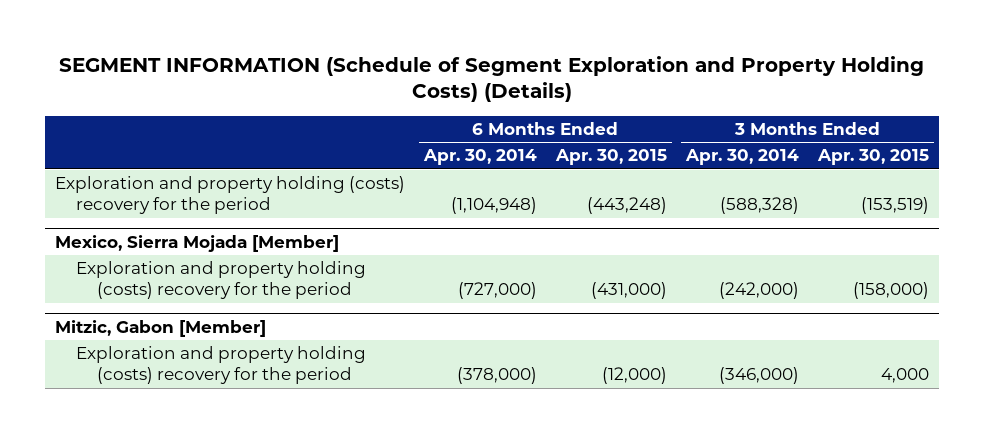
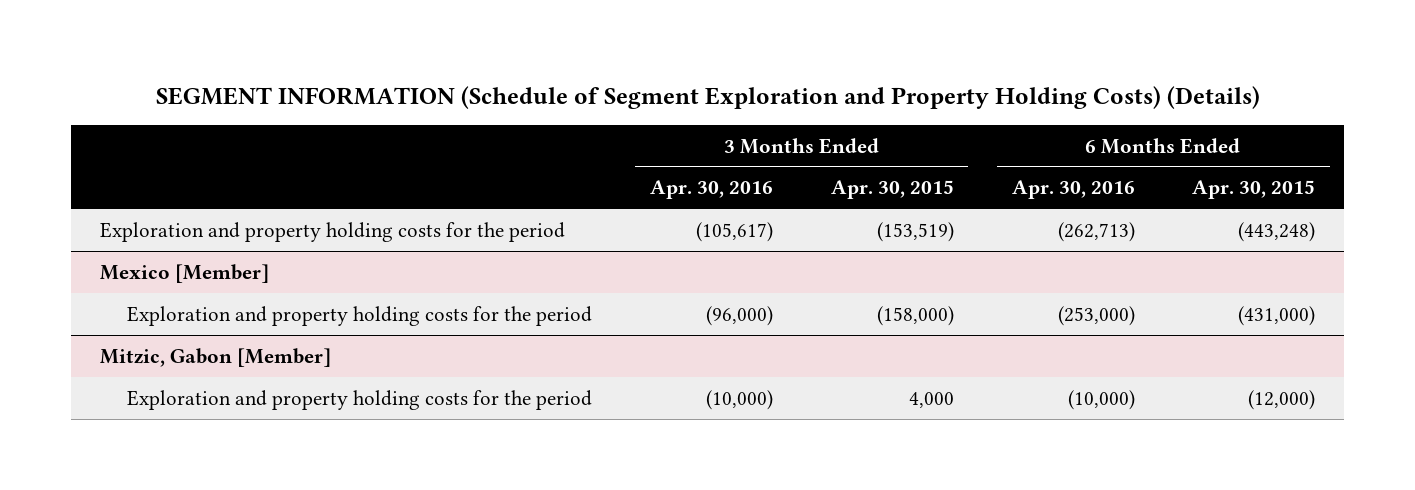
- | 6 Months Ended Apr. 30, 2014 | 6 Months Ended Apr. 30, 2015 | 3 Months Ended Apr. 30, 2014 | 3 Months Ended Apr. 30, 2015
+ | 3 Months Ended Apr. 30, 2016 | 3 Months Ended Apr. 30, 2015 | 6 Months Ended Apr. 30, 2016 | 6 Months Ended Apr. 30, 2015
- Exploration and property holding (costs) recovery for the period | (1,104,948) | (443,248) | (588,328) | (153,519)
- Mexico, Sierra Mojada [Member]
- Exploration and property holding (costs) recovery for the period | (727,000) | (431,000) | (242,000) | (158,000)
+ Exploration and property holding costs for the period | (105,617) | (153,519) | (262,713) | (443,248)
+ Mexico [Member]
+ Exploration and property holding costs for the period | (96,000) | (158,000) | (253,000) | (431,000)
@ Mitzic, Gabon [Member]
- Exploration and property holding (costs) recovery for the period | (378,000) | (12,000) | (346,000) | 4,000
+ Exploration and property holding costs for the period | (10,000) | 4,000 | (10,000) | (12,000)

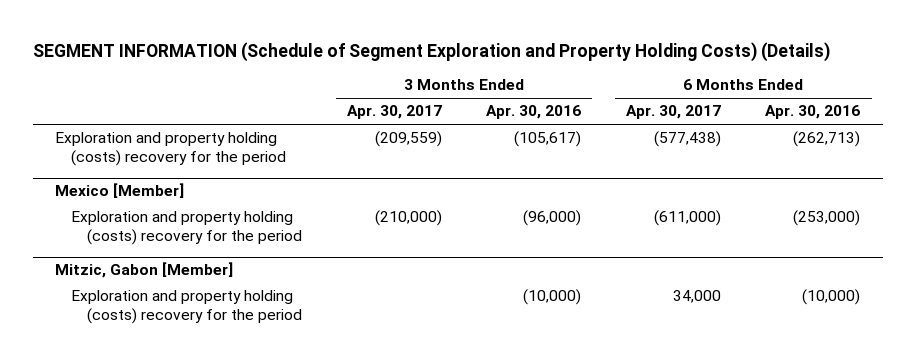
- | 3 Months Ended Apr. 30, 2016 | 3 Months Ended Apr. 30, 2015 | 6 Months Ended Apr. 30, 2016 | 6 Months Ended Apr. 30, 2015
+ | 3 Months Ended Apr. 30, 2017 | 3 Months Ended Apr. 30, 2016 | 6 Months Ended Apr. 30, 2017 | 6 Months Ended Apr. 30, 2016
- Exploration and property holding costs for the period | (105,617) | (153,519) | (262,713) | (443,248)
+ Exploration and property holding (costs) recovery for the period | (209,559) | (105,617) | (577,438) | (262,713)
@ Mexico [Member]
- Exploration and property holding costs for the period | (96,000) | (158,000) | (253,000) | (431,000)
+ Exploration and property holding (costs) recovery for the period | (210,000) | (96,000) | (611,000) | (253,000)
@ Mitzic, Gabon [Member]
- Exploration and property holding costs for the period | (10,000) | 4,000 | (10,000) | (12,000)
+ Exploration and property holding (costs) recovery for the period | | (10,000) | 34,000 | (10,000)

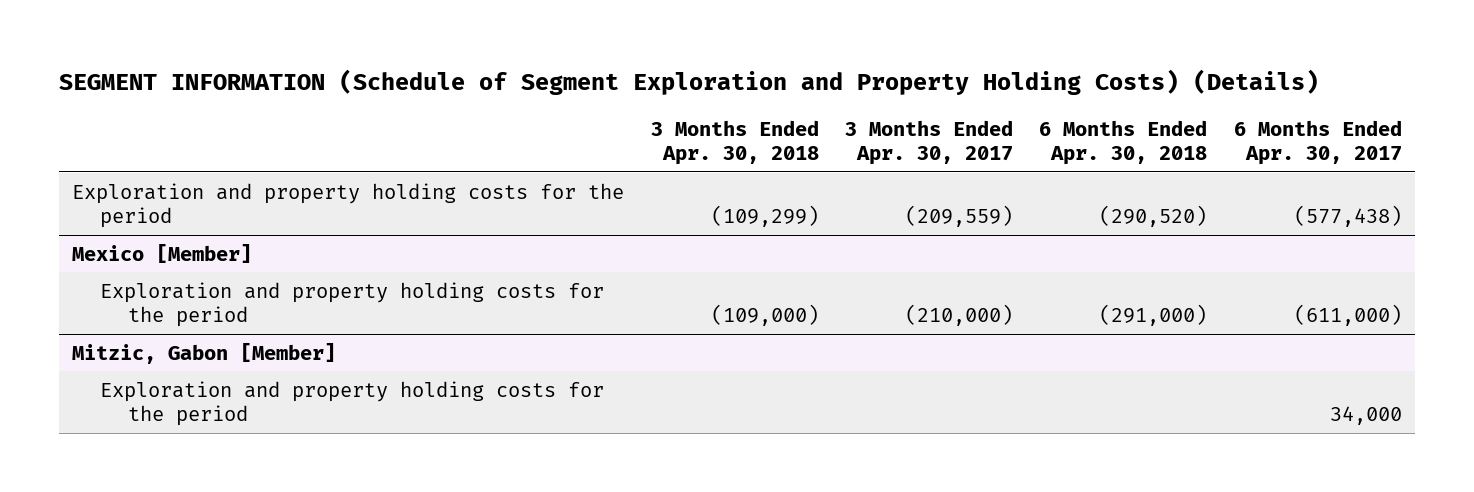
- | 3 Months Ended Apr. 30, 2017 | 3 Months Ended Apr. 30, 2016 | 6 Months Ended Apr. 30, 2017 | 6 Months Ended Apr. 30, 2016
+ | 3 Months Ended Apr. 30, 2018 | 3 Months Ended Apr. 30, 2017 | 6 Months Ended Apr. 30, 2018 | 6 Months Ended Apr. 30, 2017
- Exploration and property holding (costs) recovery for the period | (209,559) | (105,617) | (577,438) | (262,713)
+ Exploration and property holding costs for the period | (109,299) | (209,559) | (290,520) | (577,438)
@ Mexico [Member]
- Exploration and property holding (costs) recovery for the period | (210,000) | (96,000) | (611,000) | (253,000)
+ Exploration and property holding costs for the period | (109,000) | (210,000) | (291,000) | (611,000)
@ Mitzic, Gabon [Member]
- Exploration and property holding (costs) recovery for the period | | (10,000) | 34,000 | (10,000)
+ Exploration and property holding costs for the period | | | | 34,000

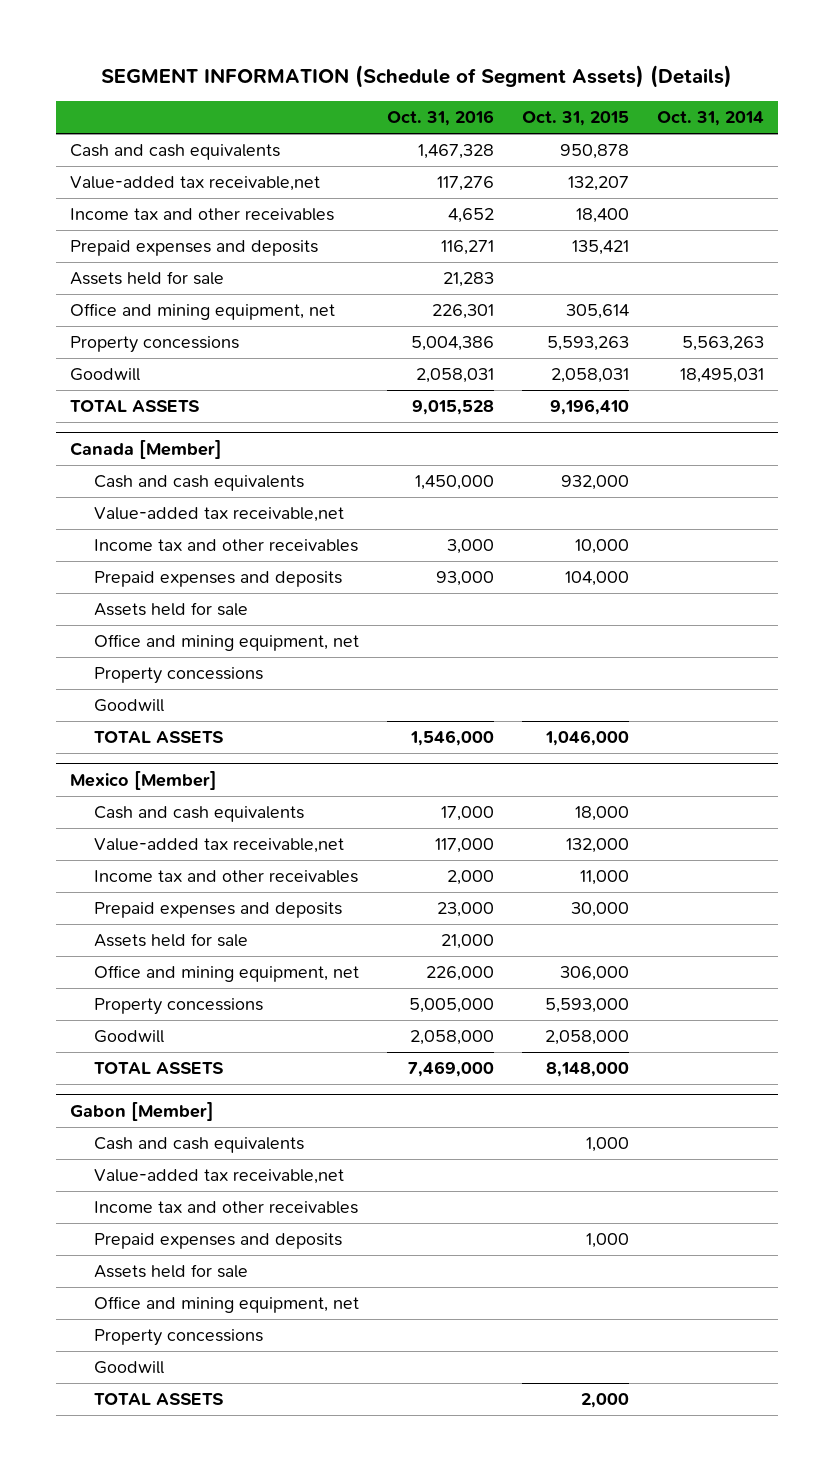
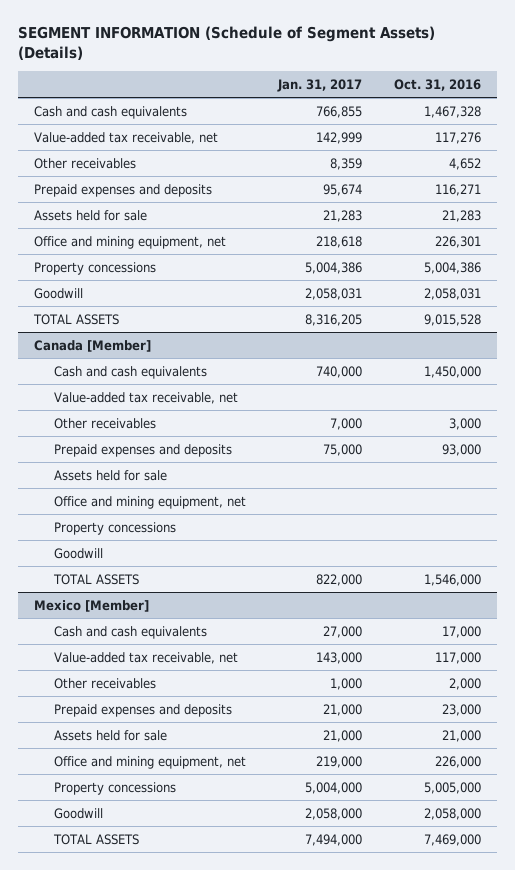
- | Oct. 31, 2016 | Oct. 31, 2015 | Oct. 31, 2014
+ | Jan. 31, 2017 | Oct. 31, 2016
- Value-added tax receivable,net | 117,276 | 132,207 |
- Income tax and other receivables | 4,652 | 18,400 |
+ Value-added tax receivable, net | 142,999 | 117,276
+ Other receivables | 8,359 | 4,652
@ Canada [Member]
- Value-added tax receivable,net
- Income tax and other receivables | 3,000 | 10,000 |
+ Value-added tax receivable, net
+ Other receivables | 7,000 | 3,000
@ Mexico [Member]
- Value-added tax receivable,net | 117,000 | 132,000 |
- Income tax and other receivables | 2,000 | 11,000 |
+ Value-added tax receivable, net | 143,000 | 117,000
+ Other receivables | 1,000 | 2,000
- Gabon [Member]
- Cash and cash equivalents | | 1,000 |
- Value-added tax receivable,net
- Income tax and other receivables
- Prepaid expenses and deposits | | 1,000 |
- Assets held for sale
- Office and mining equipment, net
- Property concessions
- Goodwill
- TOTAL ASSETS | | 2,000 |

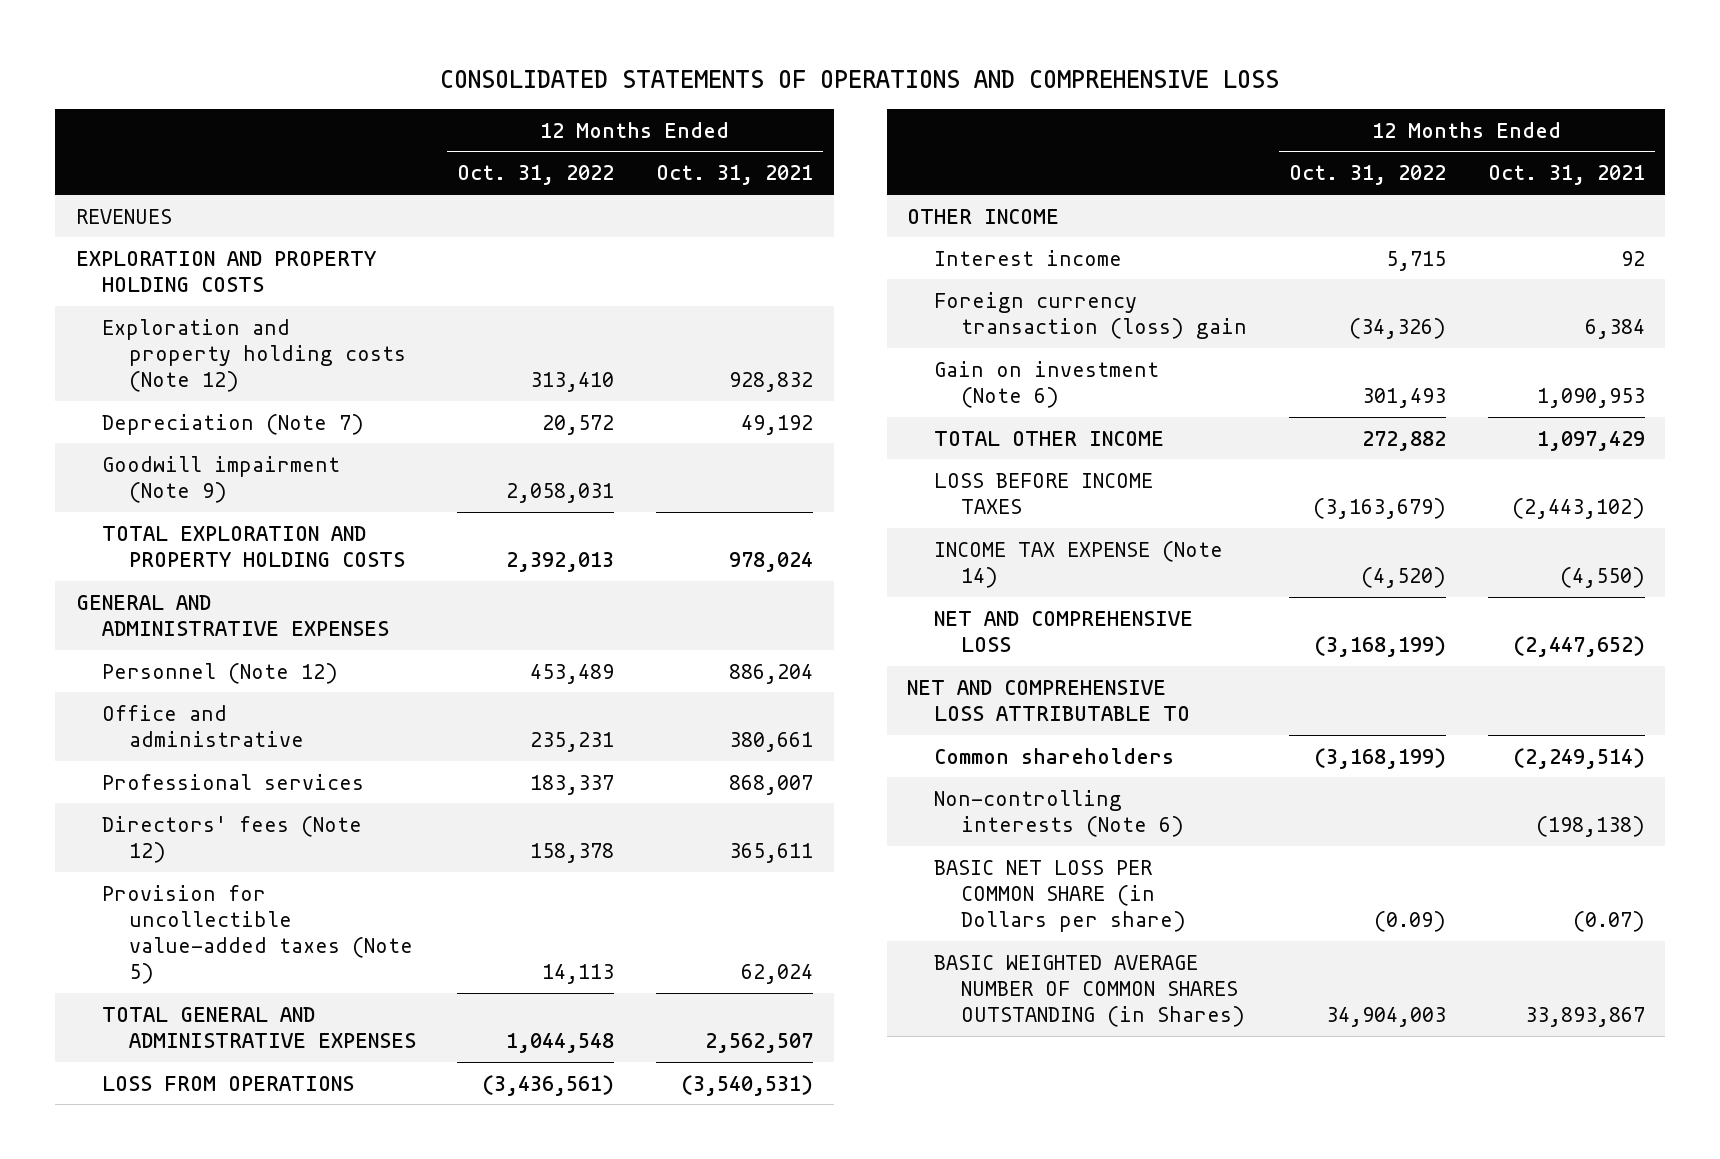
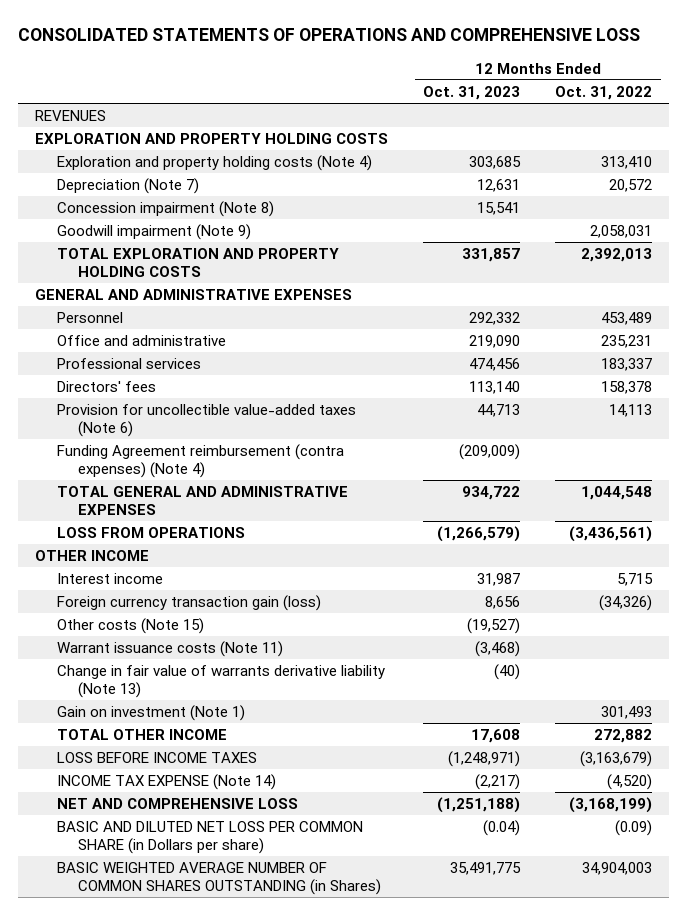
- | 12 Months Ended Oct. 31, 2022 | 12 Months Ended Oct. 31, 2021
+ | 12 Months Ended Oct. 31, 2023 | 12 Months Ended Oct. 31, 2022
- Exploration and property holding costs (Note 12) | 313,410 | 928,832
+ Exploration and property holding costs (Note 4) | 303,685 | 313,410
+ Concession impairment (Note 8) | 15,541 |
- Personnel (Note 12) | 453,489 | 886,204
+ Personnel | 292,332 | 453,489
- Directors' fees (Note 12) | 158,378 | 365,611
- Provision for uncollectible value-added taxes (Note 5) | 14,113 | 62,024
+ Directors' fees | 113,140 | 158,378
+ Provision for uncollectible value-added taxes (Note 6) | 44,713 | 14,113
+ Funding Agreement reimbursement (contra expenses) (Note 4) | (209,009) |
- Foreign currency transaction (loss) gain | (34,326) | 6,384
- Gain on investment (Note 6) | 301,493 | 1,090,953
+ Foreign currency transaction gain (loss) | 8,656 | (34,326)
+ Other costs (Note 15) | (19,527) |
+ Warrant issuance costs (Note 11) | (3,468) |
+ Change in fair value of warrants derivative liability (Note 13) | (40) |
+ Gain on investment (Note 1) | | 301,493
- NET AND COMPREHENSIVE LOSS ATTRIBUTABLE TO
- Common shareholders | (3,168,199) | (2,249,514)
- Non-controlling interests (Note 6) | | (198,138)
- BASIC NET LOSS PER COMMON SHARE (in Dollars per share) | (0.09) | (0.07)
+ BASIC AND DILUTED NET LOSS PER COMMON SHARE (in Dollars per share) | (0.04) | (0.09)

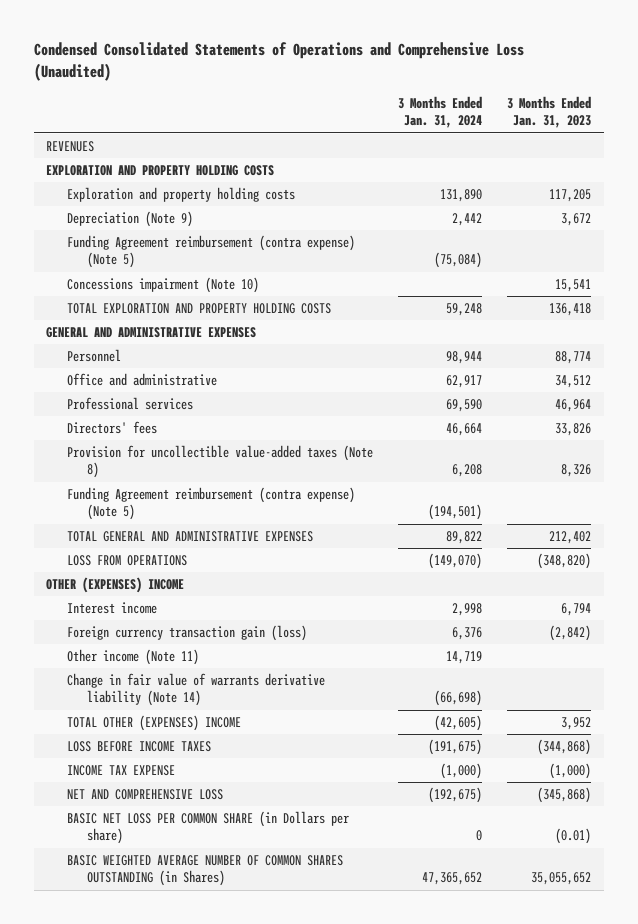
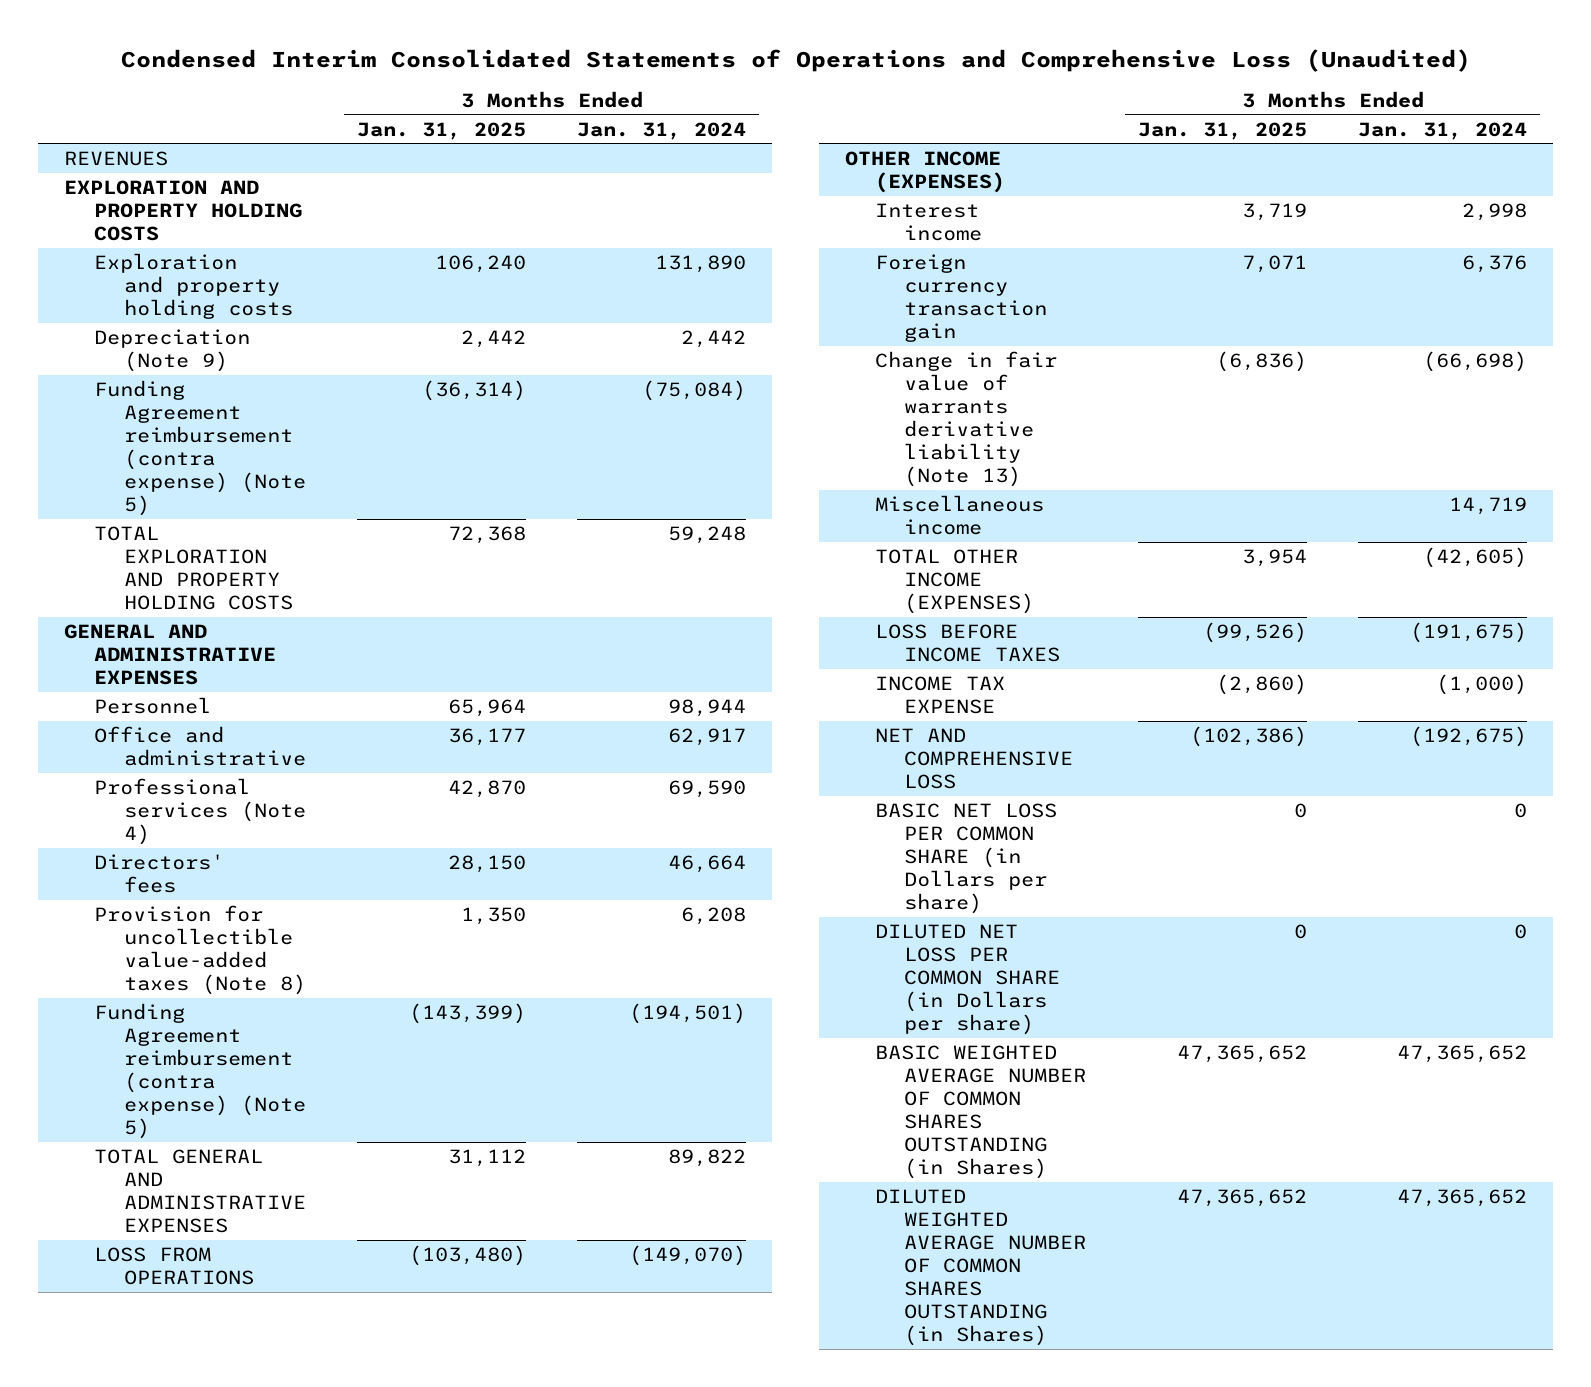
- Condensed Consolidated Statements of Operations and Comprehensive Loss (Unaudited)
+ Condensed Interim Consolidated Statements of Operations and Comprehensive Loss (Unaudited)
- | 3 Months Ended Jan. 31, 2024 | 3 Months Ended Jan. 31, 2023
+ | 3 Months Ended Jan. 31, 2025 | 3 Months Ended Jan. 31, 2024
- Concessions impairment (Note 10) | | 15,541
- Professional services | 69,590 | 46,964
+ Professional services (Note 4) | 42,870 | 69,590
- OTHER (EXPENSES) INCOME
+ OTHER INCOME (EXPENSES)
- Foreign currency transaction gain (loss) | 6,376 | (2,842)
- Other income (Note 11) | 14,719 |
- Change in fair value of warrants derivative liability (Note 14) | (66,698) |
- TOTAL OTHER (EXPENSES) INCOME | (42,605) | 3,952
+ Foreign currency transaction gain | 7,071 | 6,376
+ Change in fair value of warrants derivative liability (Note 13) | (6,836) | (66,698)
+ Miscellaneous income | | 14,719
+ TOTAL OTHER INCOME (EXPENSES) | 3,954 | (42,605)
+ DILUTED NET LOSS PER COMMON SHARE (in Dollars per share) | 0 | 0
+ DILUTED WEIGHTED AVERAGE NUMBER OF COMMON SHARES OUTSTANDING (in Shares) | 47,365,652 | 47,365,652

